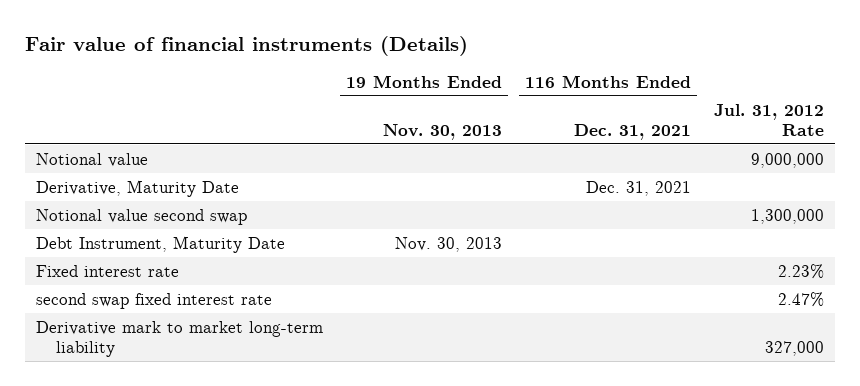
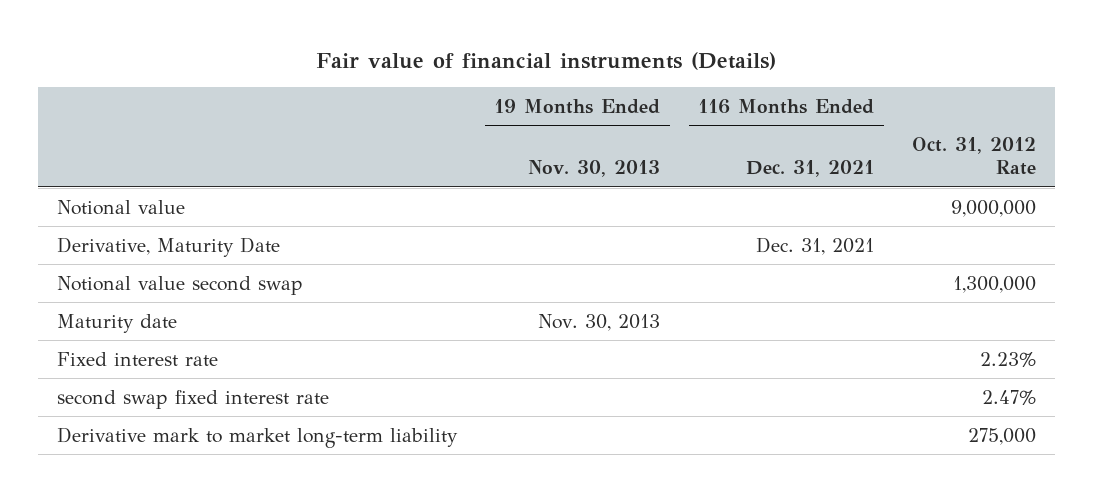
- | 19 Months Ended Nov. 30, 2013 | 116 Months Ended Dec. 31, 2021 | Jul. 31, 2012 Rate
+ | 19 Months Ended Nov. 30, 2013 | 116 Months Ended Dec. 31, 2021 | Oct. 31, 2012 Rate
- Debt Instrument, Maturity Date | Nov. 30, 2013 | |
+ Maturity date | Nov. 30, 2013 | |

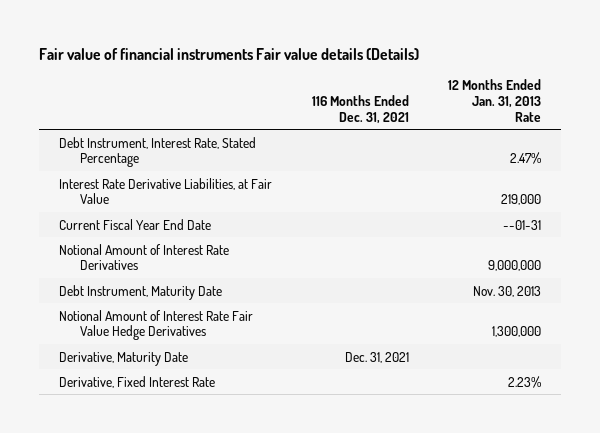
- Fair value of financial instruments (Details)
+ Fair value of financial instruments Fair value details (Details)
- | 19 Months Ended Nov. 30, 2013 | 116 Months Ended Dec. 31, 2021 | Oct. 31, 2012 Rate
+ | 116 Months Ended Dec. 31, 2021 | 12 Months Ended Jan. 31, 2013 Rate
- Notional value | | | 9,000,000
+ Debt Instrument, Interest Rate, Stated Percentage | | 2.47%
+ Interest Rate Derivative Liabilities, at Fair Value | | 219,000
+ Current Fiscal Year End Date | | --01-31
+ Notional Amount of Interest Rate Derivatives | | 9,000,000
+ Debt Instrument, Maturity Date | | Nov. 30, 2013
+ Notional Amount of Interest Rate Fair Value Hedge Derivatives | | 1,300,000
- Notional value second swap | | | 1,300,000
- Maturity date | Nov. 30, 2013 | |
- Fixed interest rate | | | 2.23%
- second swap fixed interest rate | | | 2.47%
- Derivative mark to market long-term liability | | | 275,000
+ Derivative, Fixed Interest Rate | | 2.23%

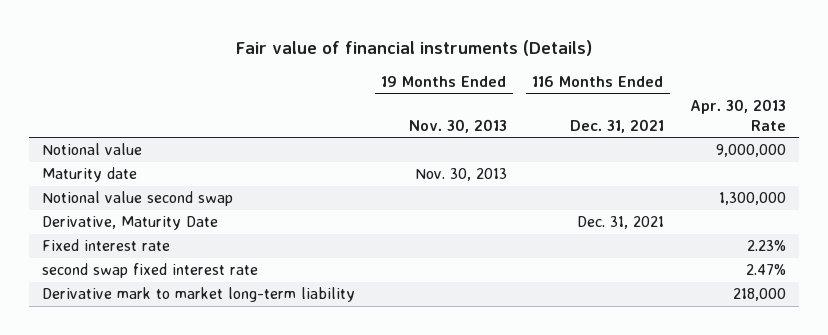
- Fair value of financial instruments Fair value details (Details)
+ Fair value of financial instruments (Details)
- | 116 Months Ended Dec. 31, 2021 | 12 Months Ended Jan. 31, 2013 Rate
+ | 19 Months Ended Nov. 30, 2013 | 116 Months Ended Dec. 31, 2021 | Apr. 30, 2013 Rate
- Debt Instrument, Interest Rate, Stated Percentage | | 2.47%
- Interest Rate Derivative Liabilities, at Fair Value | | 219,000
- Current Fiscal Year End Date | | --01-31
- Notional Amount of Interest Rate Derivatives | | 9,000,000
- Debt Instrument, Maturity Date | | Nov. 30, 2013
- Notional Amount of Interest Rate Fair Value Hedge Derivatives | | 1,300,000
+ Notional value | | | 9,000,000
+ Maturity date | Nov. 30, 2013 | |
+ Notional value second swap | | | 1,300,000
- Derivative, Fixed Interest Rate | | 2.23%
+ Fixed interest rate | | | 2.23%
+ second swap fixed interest rate | | | 2.47%
+ Derivative mark to market long-term liability | | | 218,000

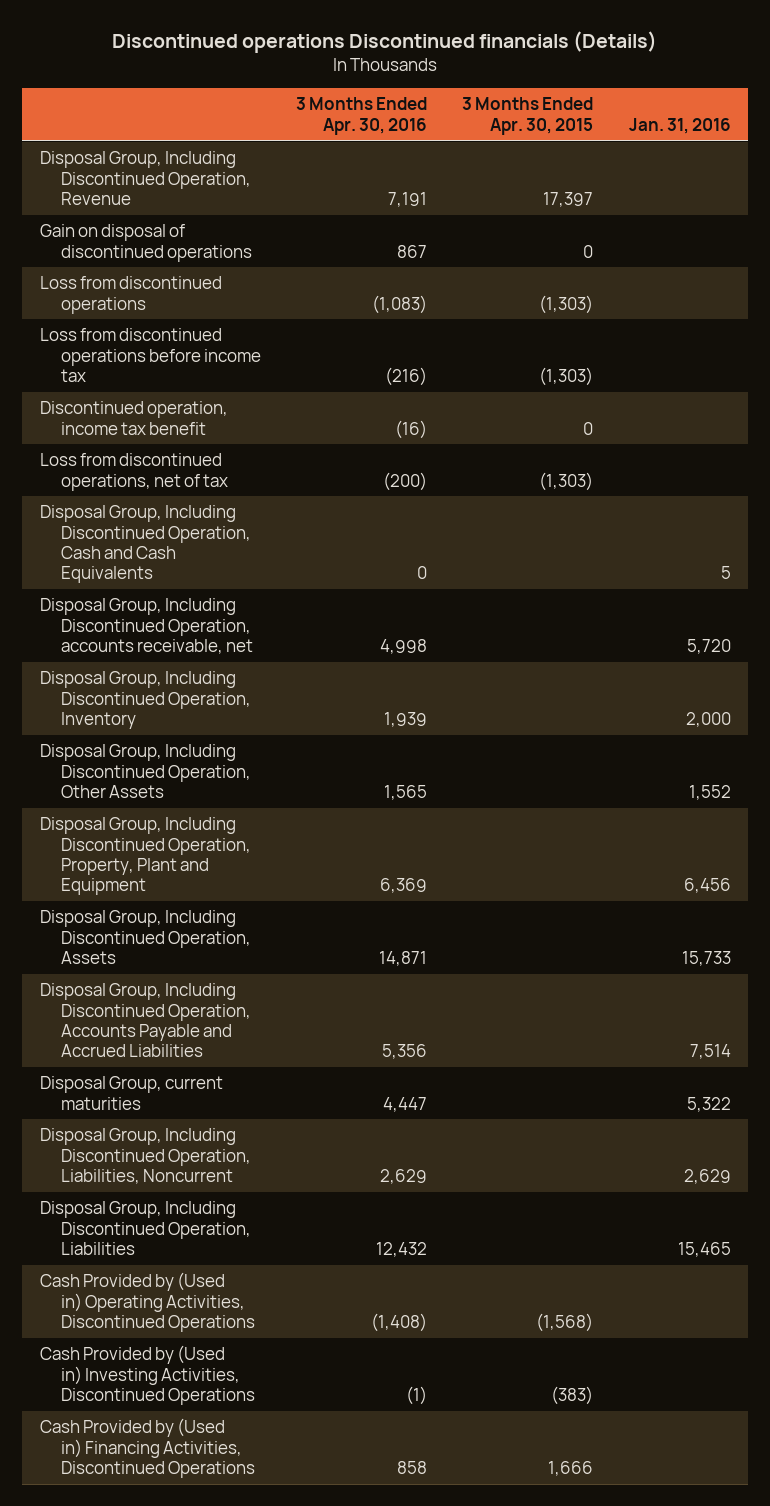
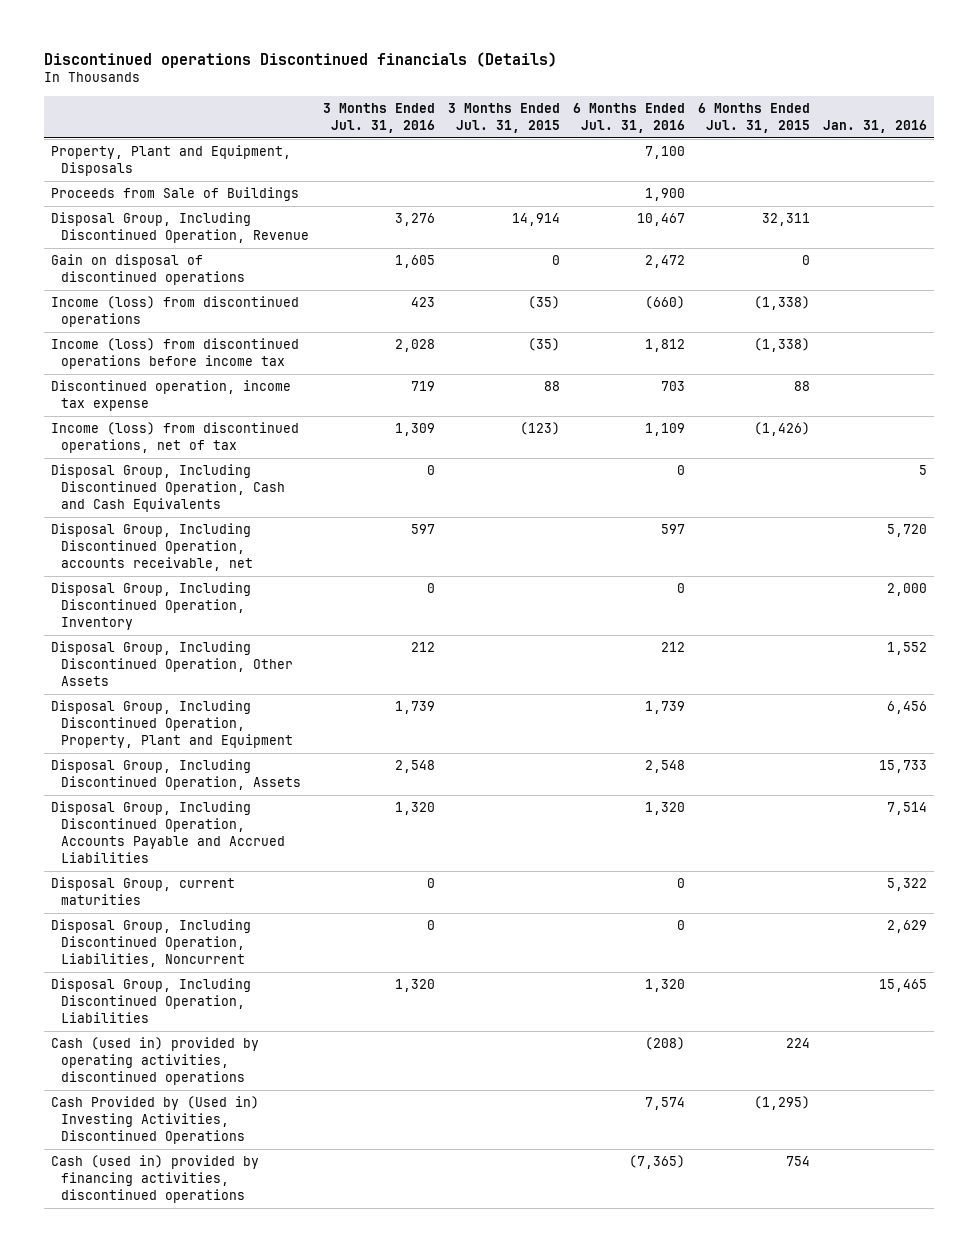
- | 3 Months Ended Apr. 30, 2016 | 3 Months Ended Apr. 30, 2015 | Jan. 31, 2016
+ | 3 Months Ended Jul. 31, 2016 | 3 Months Ended Jul. 31, 2015 | 6 Months Ended Jul. 31, 2016 | 6 Months Ended Jul. 31, 2015 | Jan. 31, 2016
+ Property, Plant and Equipment, Disposals | | | 7,100 | |
+ Proceeds from Sale of Buildings | | | 1,900 | |
- Loss from discontinued operations | (1,083) | (1,303) |
- Loss from discontinued operations before income tax | (216) | (1,303) |
- Discontinued operation, income tax benefit | (16) | 0 |
- Loss from discontinued operations, net of tax | (200) | (1,303) |
+ Income (loss) from discontinued operations | 423 | (35) | (660) | (1,338) |
+ Income (loss) from discontinued operations before income tax | 2,028 | (35) | 1,812 | (1,338) |
+ Discontinued operation, income tax expense | 719 | 88 | 703 | 88 |
+ Income (loss) from discontinued operations, net of tax | 1,309 | (123) | 1,109 | (1,426) |
- Cash Provided by (Used in) Operating Activities, Discontinued Operations | (1,408) | (1,568) |
+ Cash (used in) provided by operating activities, discontinued operations | | | (208) | 224 |
- Cash Provided by (Used in) Financing Activities, Discontinued Operations | 858 | 1,666 |
+ Cash (used in) provided by financing activities, discontinued operations | | | (7,365) | 754 |

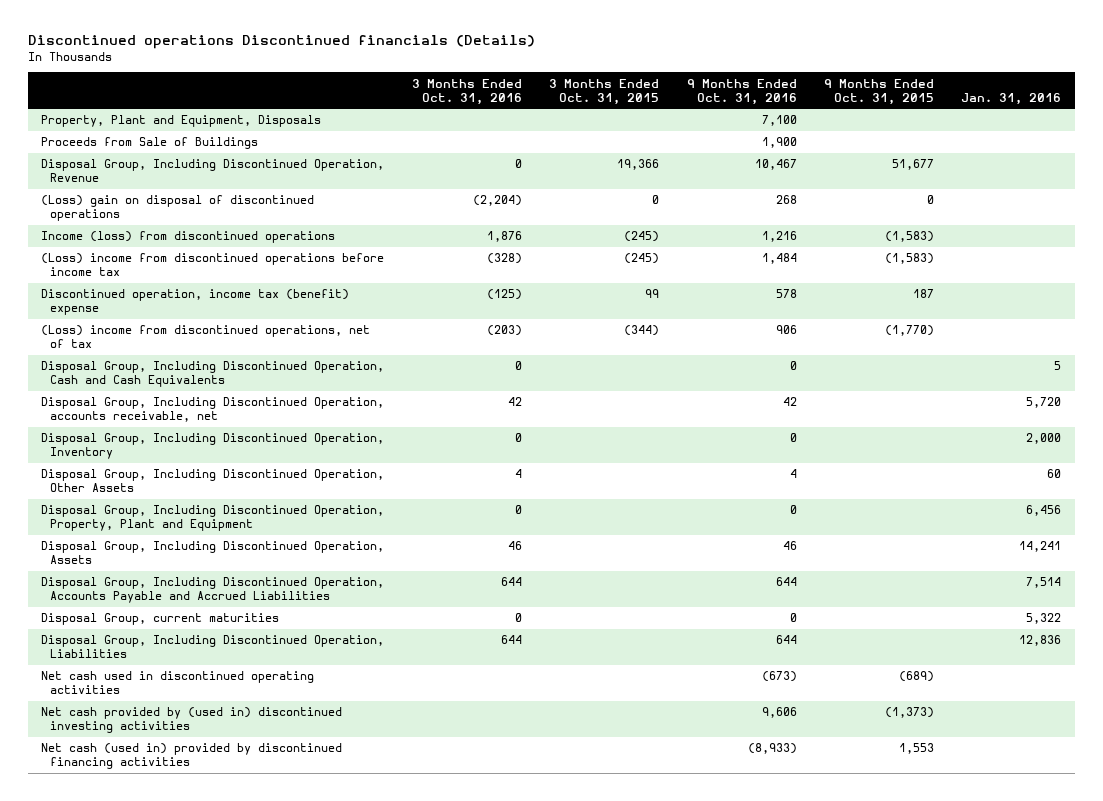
- | 3 Months Ended Jul. 31, 2016 | 3 Months Ended Jul. 31, 2015 | 6 Months Ended Jul. 31, 2016 | 6 Months Ended Jul. 31, 2015 | Jan. 31, 2016
+ | 3 Months Ended Oct. 31, 2016 | 3 Months Ended Oct. 31, 2015 | 9 Months Ended Oct. 31, 2016 | 9 Months Ended Oct. 31, 2015 | Jan. 31, 2016
- Gain on disposal of discontinued operations | 1,605 | 0 | 2,472 | 0 |
+ (Loss) gain on disposal of discontinued operations | (2,204) | 0 | 268 | 0 |
- Income (loss) from discontinued operations before income tax | 2,028 | (35) | 1,812 | (1,338) |
- Discontinued operation, income tax expense | 719 | 88 | 703 | 88 |
- Income (loss) from discontinued operations, net of tax | 1,309 | (123) | 1,109 | (1,426) |
+ (Loss) income from discontinued operations before income tax | (328) | (245) | 1,484 | (1,583) |
+ Discontinued operation, income tax (benefit) expense | (125) | 99 | 578 | 187 |
+ (Loss) income from discontinued operations, net of tax | (203) | (344) | 906 | (1,770) |
- Disposal Group, Including Discontinued Operation, Other Assets | 212 | | 212 | | 1,552
+ Disposal Group, Including Discontinued Operation, Other Assets | 4 | | 4 | | 60
- Disposal Group, Including Discontinued Operation, Assets | 2,548 | | 2,548 | | 15,733
+ Disposal Group, Including Discontinued Operation, Assets | 46 | | 46 | | 14,241
- Disposal Group, Including Discontinued Operation, Liabilities, Noncurrent | 0 | | 0 | | 2,629
- Disposal Group, Including Discontinued Operation, Liabilities | 1,320 | | 1,320 | | 15,465
- Cash (used in) provided by operating activities, discontinued operations | | | (208) | 224 |
- Cash Provided by (Used in) Investing Activities, Discontinued Operations | | | 7,574 | (1,295) |
- Cash (used in) provided by financing activities, discontinued operations | | | (7,365) | 754 |
+ Disposal Group, Including Discontinued Operation, Liabilities | 644 | | 644 | | 12,836
+ Net cash used in discontinued operating activities | | | (673) | (689) |
+ Net cash provided by (used in) discontinued investing activities | | | 9,606 | (1,373) |
+ Net cash (used in) provided by discontinued financing activities | | | (8,933) | 1,553 |

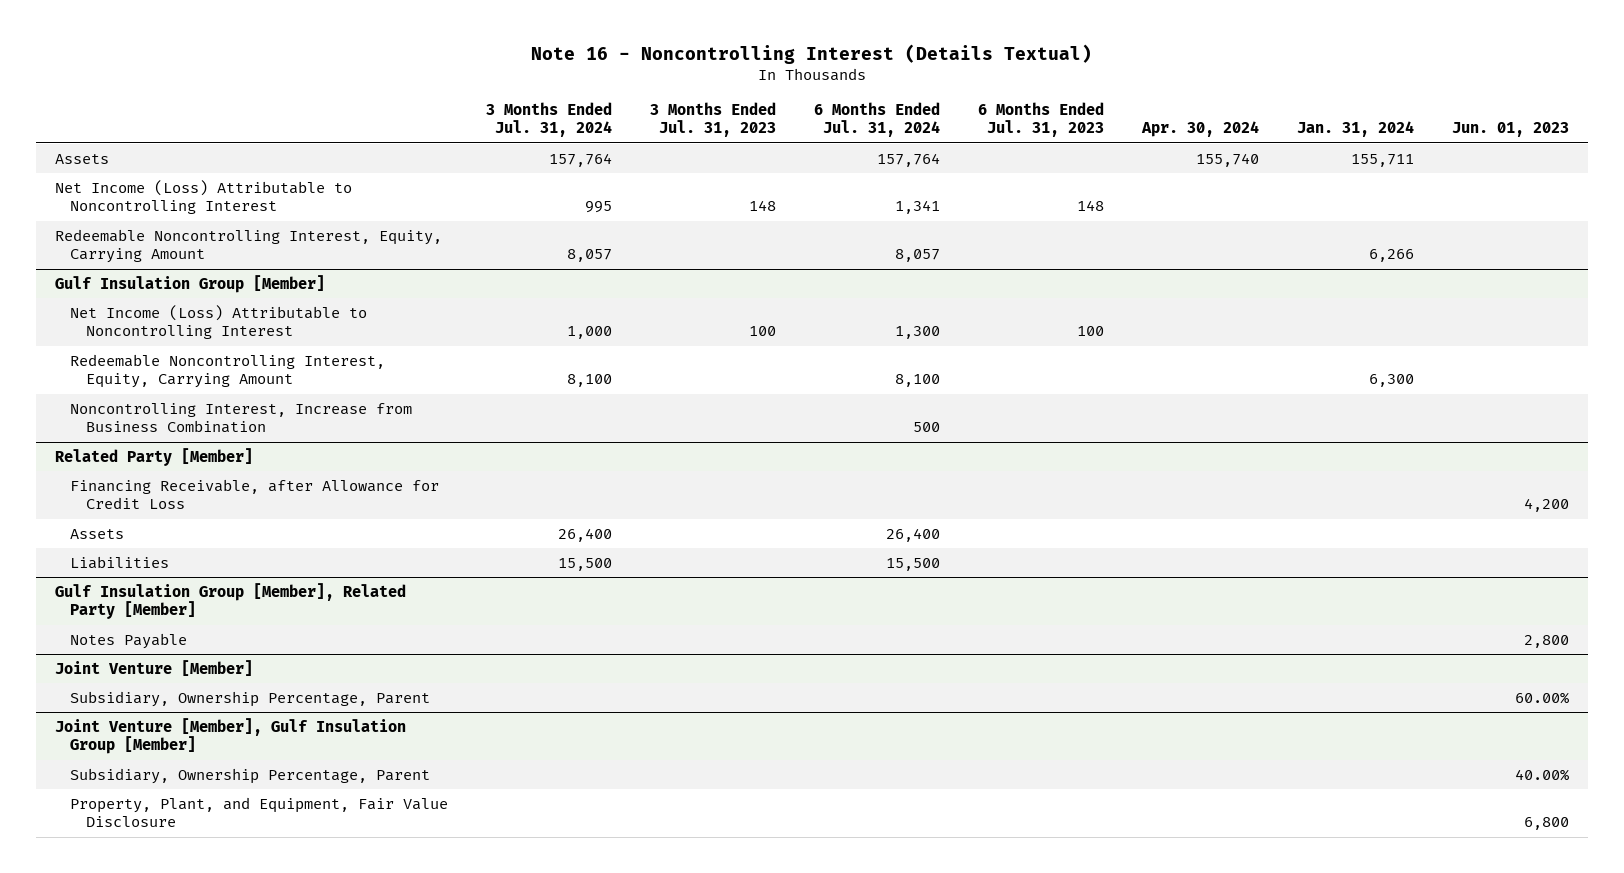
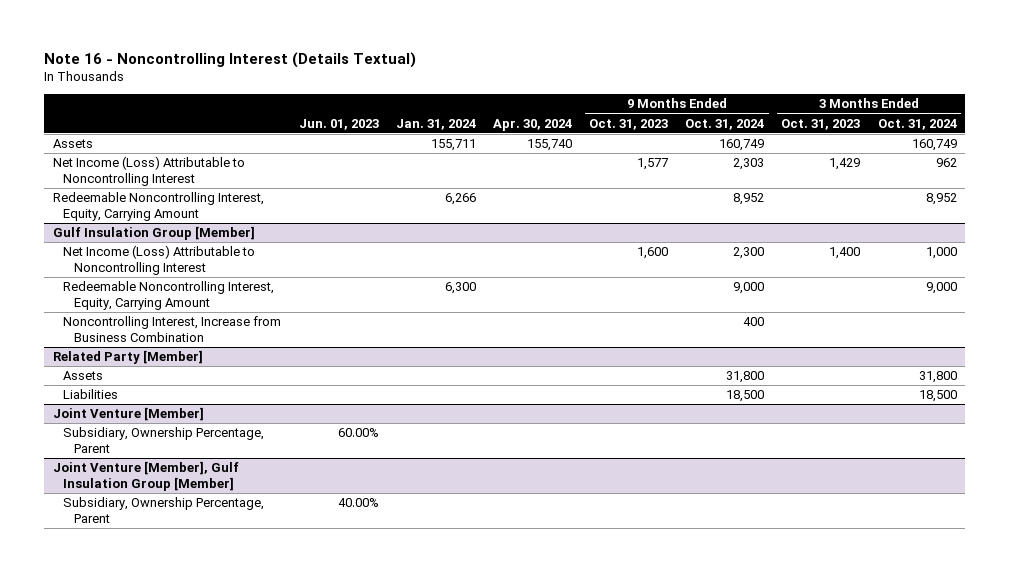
- | 3 Months Ended Jul. 31, 2024 | 3 Months Ended Jul. 31, 2023 | 6 Months Ended Jul. 31, 2024 | 6 Months Ended Jul. 31, 2023 | Apr. 30, 2024 | Jan. 31, 2024 | Jun. 01, 2023
+ | Jun. 01, 2023 | Jan. 31, 2024 | Apr. 30, 2024 | 9 Months Ended Oct. 31, 2023 | 9 Months Ended Oct. 31, 2024 | 3 Months Ended Oct. 31, 2023 | 3 Months Ended Oct. 31, 2024
@ Related Party [Member]
- Financing Receivable, after Allowance for Credit Loss | | | | | | | 4,200
- Gulf Insulation Group [Member], Related Party [Member]
- Notes Payable | | | | | | | 2,800
@ Joint Venture [Member], Gulf Insulation Group [Member]
- Property, Plant, and Equipment, Fair Value Disclosure | | | | | | | 6,800

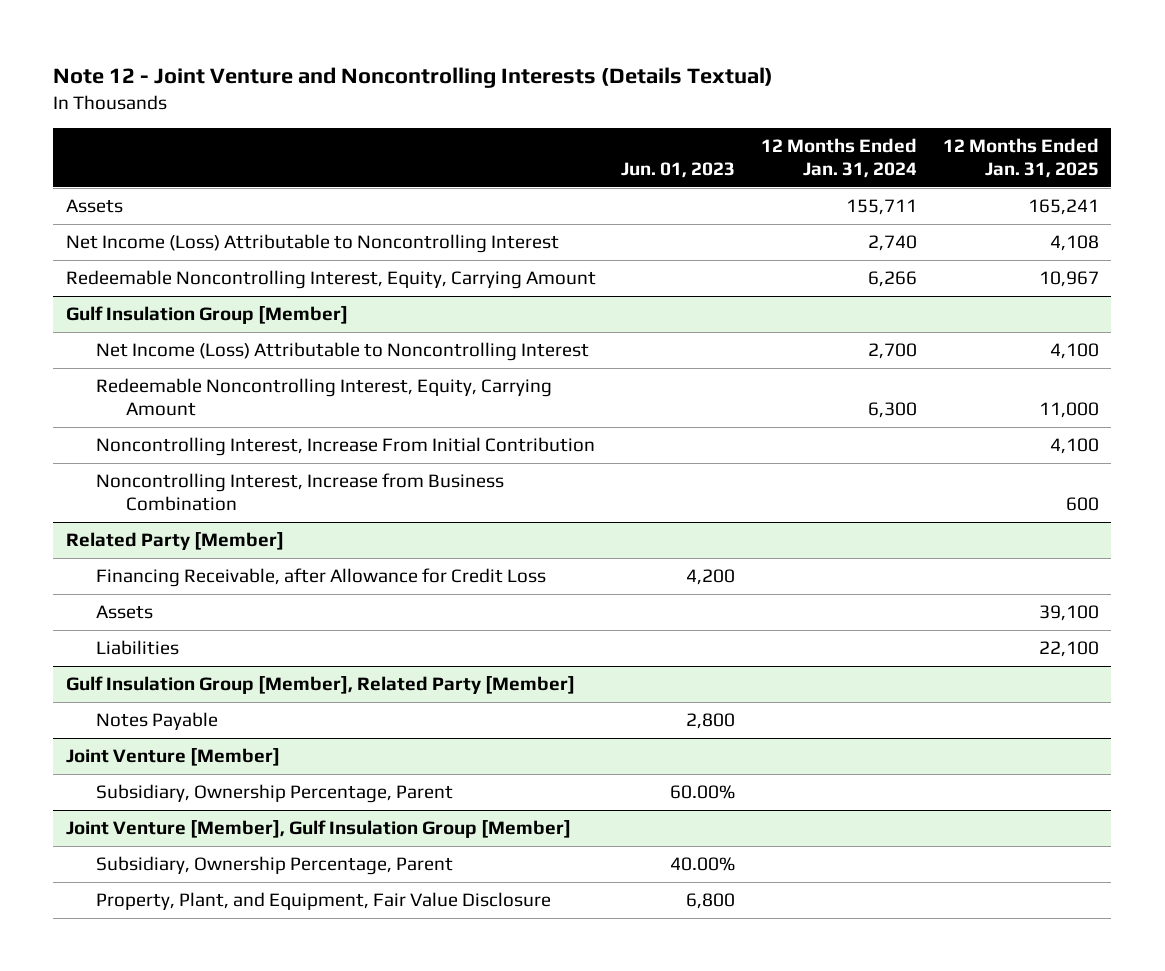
- Note 16 - Noncontrolling Interest (Details Textual)
+ Note 12 - Joint Venture and Noncontrolling Interests (Details Textual)
- | Jun. 01, 2023 | Jan. 31, 2024 | Apr. 30, 2024 | 9 Months Ended Oct. 31, 2023 | 9 Months Ended Oct. 31, 2024 | 3 Months Ended Oct. 31, 2023 | 3 Months Ended Oct. 31, 2024
+ | Jun. 01, 2023 | 12 Months Ended Jan. 31, 2024 | 12 Months Ended Jan. 31, 2025
@ Gulf Insulation Group [Member]
+ Noncontrolling Interest, Increase From Initial Contribution | | | 4,100
@ Related Party [Member]
+ Financing Receivable, after Allowance for Credit Loss | 4,200 | |
+ Gulf Insulation Group [Member], Related Party [Member]
+ Notes Payable | 2,800 | |
@ Joint Venture [Member], Gulf Insulation Group [Member]
+ Property, Plant, and Equipment, Fair Value Disclosure | 6,800 | |

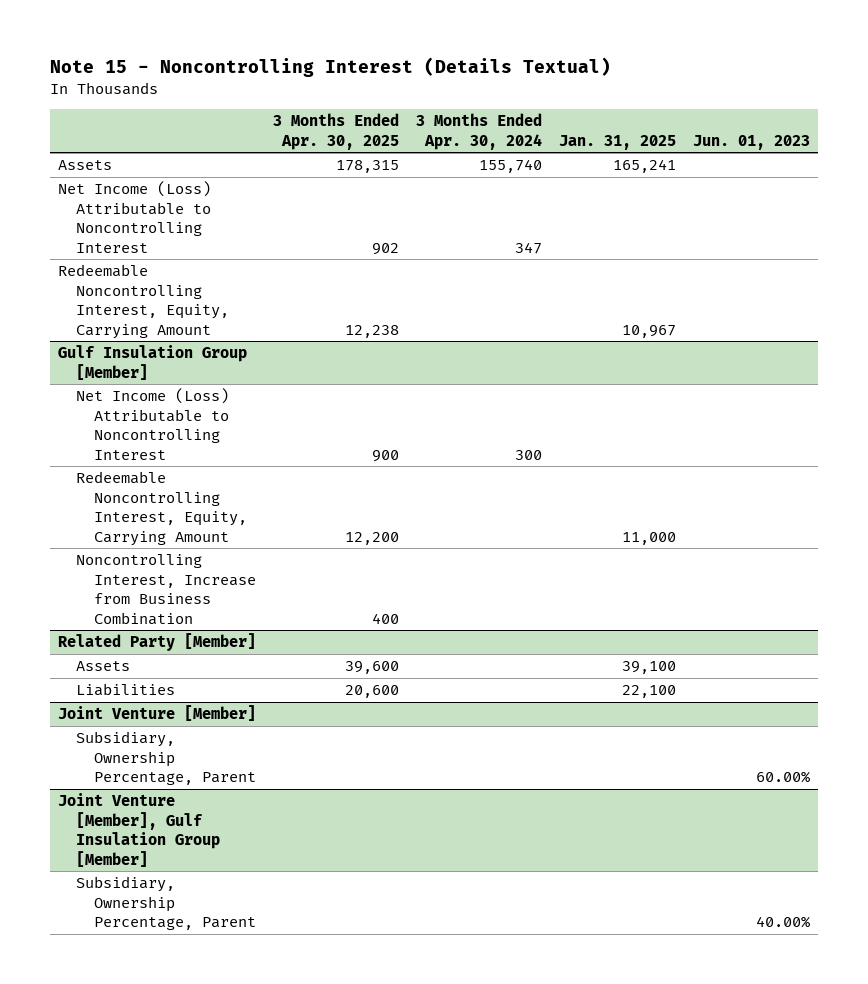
- Note 12 - Joint Venture and Noncontrolling Interests (Details Textual)
+ Note 15 - Noncontrolling Interest (Details Textual)
- | Jun. 01, 2023 | 12 Months Ended Jan. 31, 2024 | 12 Months Ended Jan. 31, 2025
+ | 3 Months Ended Apr. 30, 2025 | 3 Months Ended Apr. 30, 2024 | Jan. 31, 2025 | Jun. 01, 2023
@ Gulf Insulation Group [Member]
- Noncontrolling Interest, Increase From Initial Contribution | | | 4,100
@ Related Party [Member]
- Financing Receivable, after Allowance for Credit Loss | 4,200 | |
- Gulf Insulation Group [Member], Related Party [Member]
- Notes Payable | 2,800 | |
@ Joint Venture [Member], Gulf Insulation Group [Member]
- Property, Plant, and Equipment, Fair Value Disclosure | 6,800 | |

